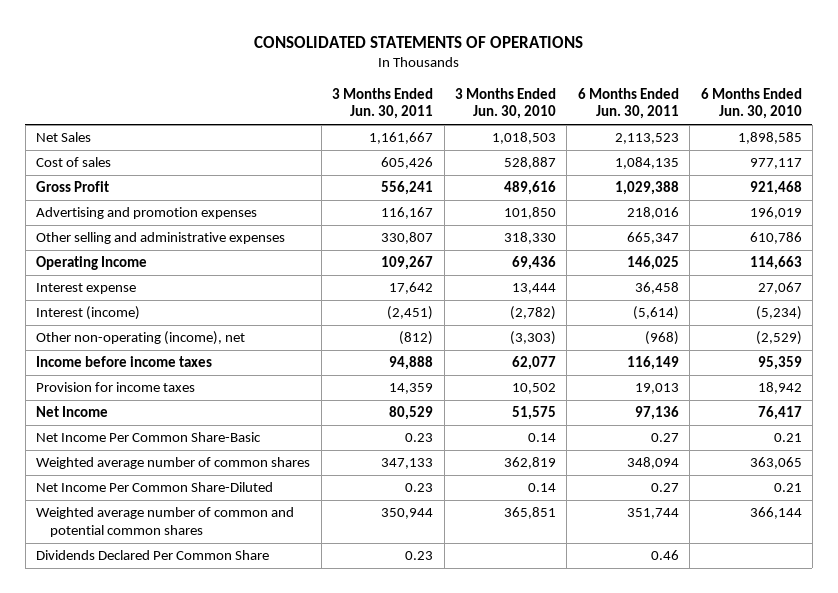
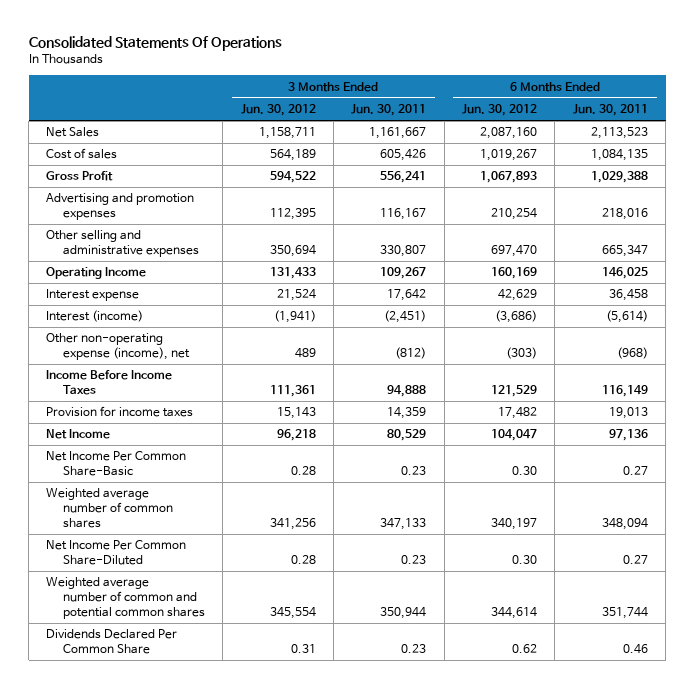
- CONSOLIDATED STATEMENTS OF OPERATIONS
+ Consolidated Statements Of Operations
- | 3 Months Ended Jun. 30, 2011 | 3 Months Ended Jun. 30, 2010 | 6 Months Ended Jun. 30, 2011 | 6 Months Ended Jun. 30, 2010
+ | 3 Months Ended Jun. 30, 2012 | 3 Months Ended Jun. 30, 2011 | 6 Months Ended Jun. 30, 2012 | 6 Months Ended Jun. 30, 2011
- Other non-operating (income), net | (812) | (3,303) | (968) | (2,529)
- Income before income taxes | 94,888 | 62,077 | 116,149 | 95,359
+ Other non-operating expense (income), net | 489 | (812) | (303) | (968)
+ Income Before Income Taxes | 111,361 | 94,888 | 121,529 | 116,149

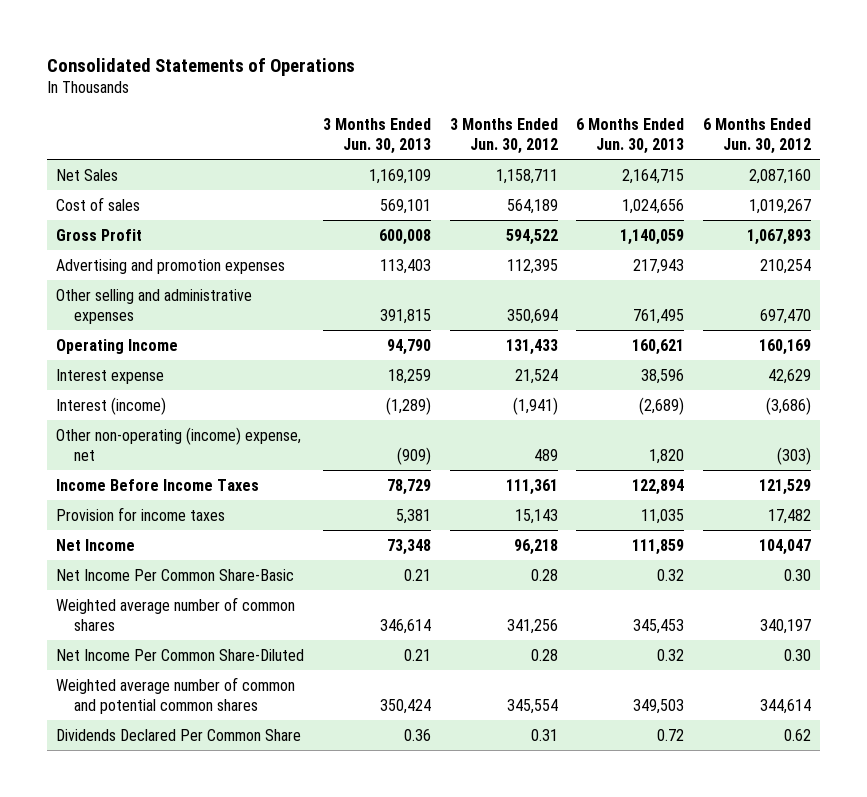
- Consolidated Statements Of Operations
+ Consolidated Statements of Operations
- | 3 Months Ended Jun. 30, 2012 | 3 Months Ended Jun. 30, 2011 | 6 Months Ended Jun. 30, 2012 | 6 Months Ended Jun. 30, 2011
+ | 3 Months Ended Jun. 30, 2013 | 3 Months Ended Jun. 30, 2012 | 6 Months Ended Jun. 30, 2013 | 6 Months Ended Jun. 30, 2012
- Other non-operating expense (income), net | 489 | (812) | (303) | (968)
+ Other non-operating (income) expense, net | (909) | 489 | 1,820 | (303)

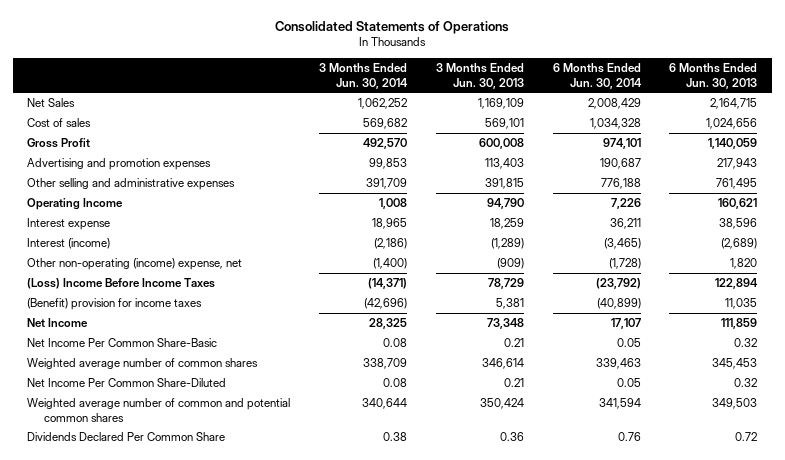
- | 3 Months Ended Jun. 30, 2013 | 3 Months Ended Jun. 30, 2012 | 6 Months Ended Jun. 30, 2013 | 6 Months Ended Jun. 30, 2012
+ | 3 Months Ended Jun. 30, 2014 | 3 Months Ended Jun. 30, 2013 | 6 Months Ended Jun. 30, 2014 | 6 Months Ended Jun. 30, 2013
- Income Before Income Taxes | 78,729 | 111,361 | 122,894 | 121,529
- Provision for income taxes | 5,381 | 15,143 | 11,035 | 17,482
+ (Loss) Income Before Income Taxes | (14,371) | 78,729 | (23,792) | 122,894
+ (Benefit) provision for income taxes | (42,696) | 5,381 | (40,899) | 11,035

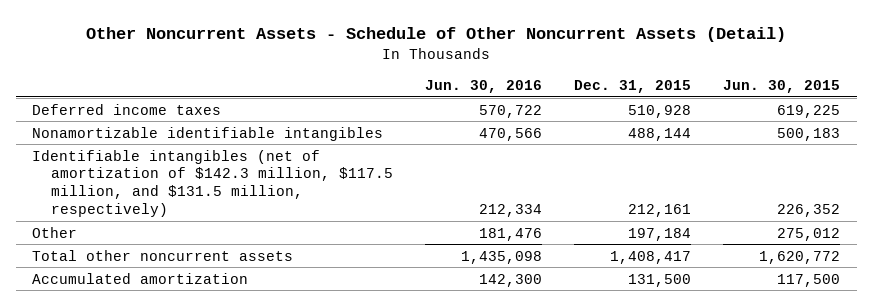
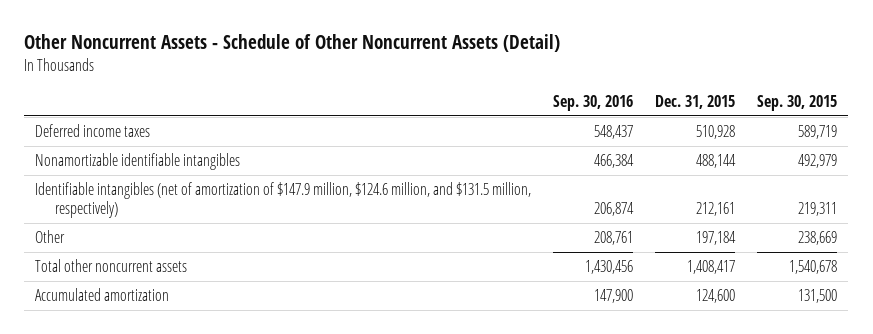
- | Jun. 30, 2016 | Dec. 31, 2015 | Jun. 30, 2015
+ | Sep. 30, 2016 | Dec. 31, 2015 | Sep. 30, 2015
- Identifiable intangibles (net of amortization of $142.3 million, $117.5 million, and $131.5 million, respectively) | 212,334 | 212,161 | 226,352
+ Identifiable intangibles (net of amortization of $147.9 million, $124.6 million, and $131.5 million, respectively) | 206,874 | 212,161 | 219,311
- Accumulated amortization | 142,300 | 131,500 | 117,500
+ Accumulated amortization | 147,900 | 124,600 | 131,500

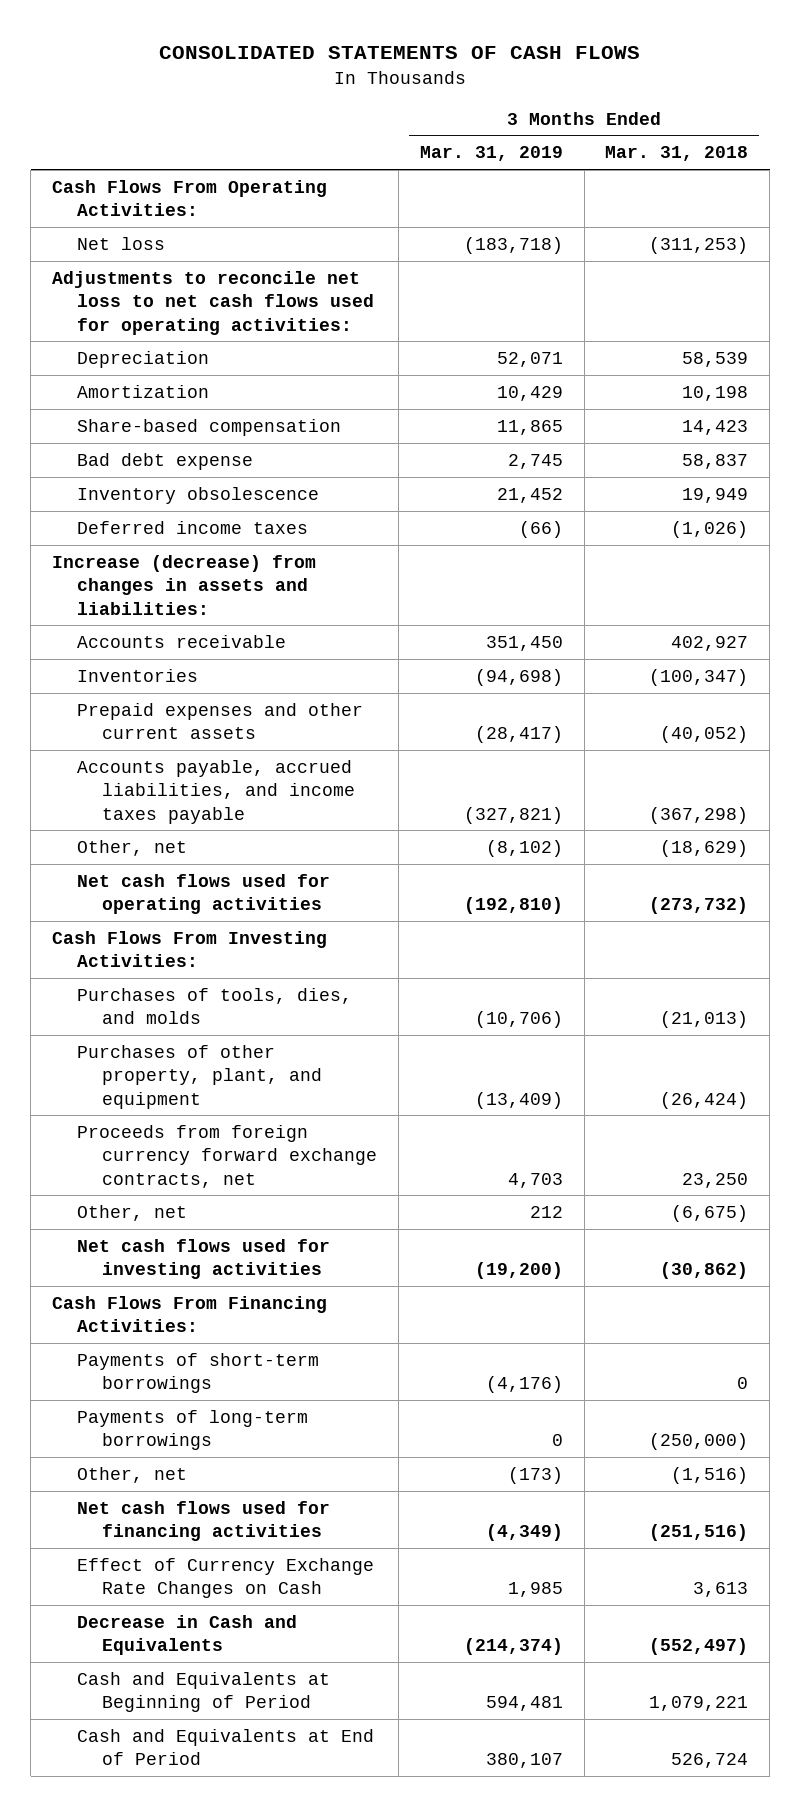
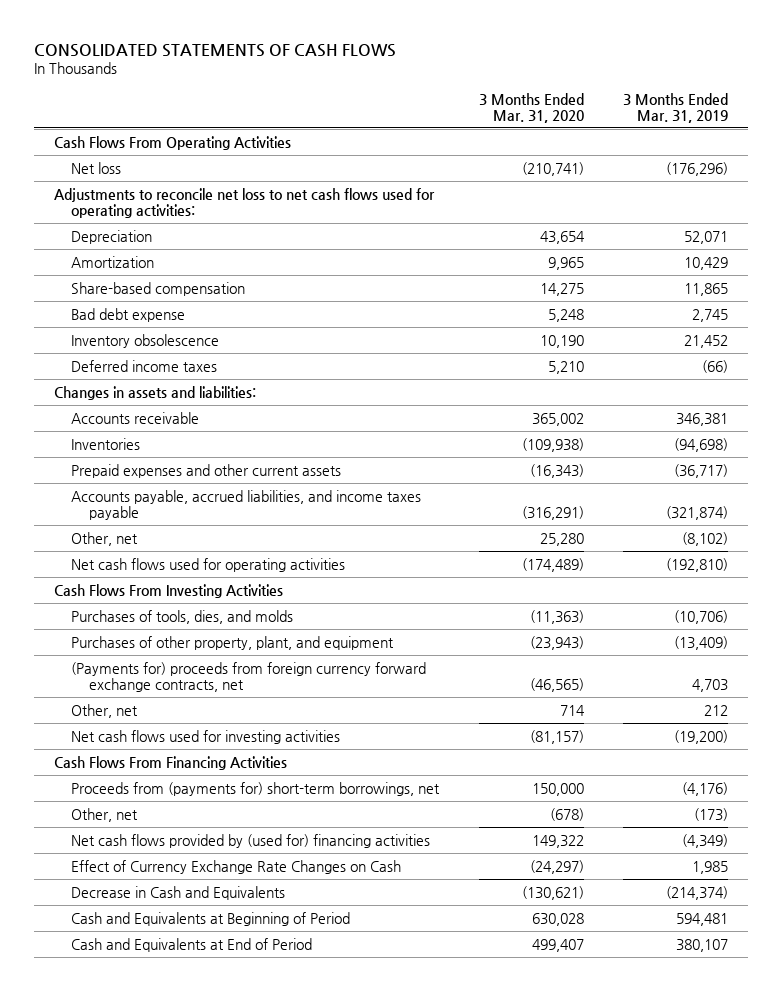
- | 3 Months Ended Mar. 31, 2019 | 3 Months Ended Mar. 31, 2018
+ | 3 Months Ended Mar. 31, 2020 | 3 Months Ended Mar. 31, 2019
- Cash Flows From Operating Activities:
- Net loss | (183,718) | (311,253)
+ Cash Flows From Operating Activities
+ Net loss | (210,741) | (176,296)
- Increase (decrease) from changes in assets and liabilities:
- Accounts receivable | 351,450 | 402,927
+ Changes in assets and liabilities:
+ Accounts receivable | 365,002 | 346,381
- Prepaid expenses and other current assets | (28,417) | (40,052)
- Accounts payable, accrued liabilities, and income taxes payable | (327,821) | (367,298)
+ Prepaid expenses and other current assets | (16,343) | (36,717)
+ Accounts payable, accrued liabilities, and income taxes payable | (316,291) | (321,874)
- Cash Flows From Investing Activities:
+ Cash Flows From Investing Activities
- Proceeds from foreign currency forward exchange contracts, net | 4,703 | 23,250
+ (Payments for) proceeds from foreign currency forward exchange contracts, net | (46,565) | 4,703
- Cash Flows From Financing Activities:
- Payments of short-term borrowings | (4,176) | 0
- Payments of long-term borrowings | 0 | (250,000)
+ Cash Flows From Financing Activities
+ Proceeds from (payments for) short-term borrowings, net | 150,000 | (4,176)
- Net cash flows used for financing activities | (4,349) | (251,516)
+ Net cash flows provided by (used for) financing activities | 149,322 | (4,349)

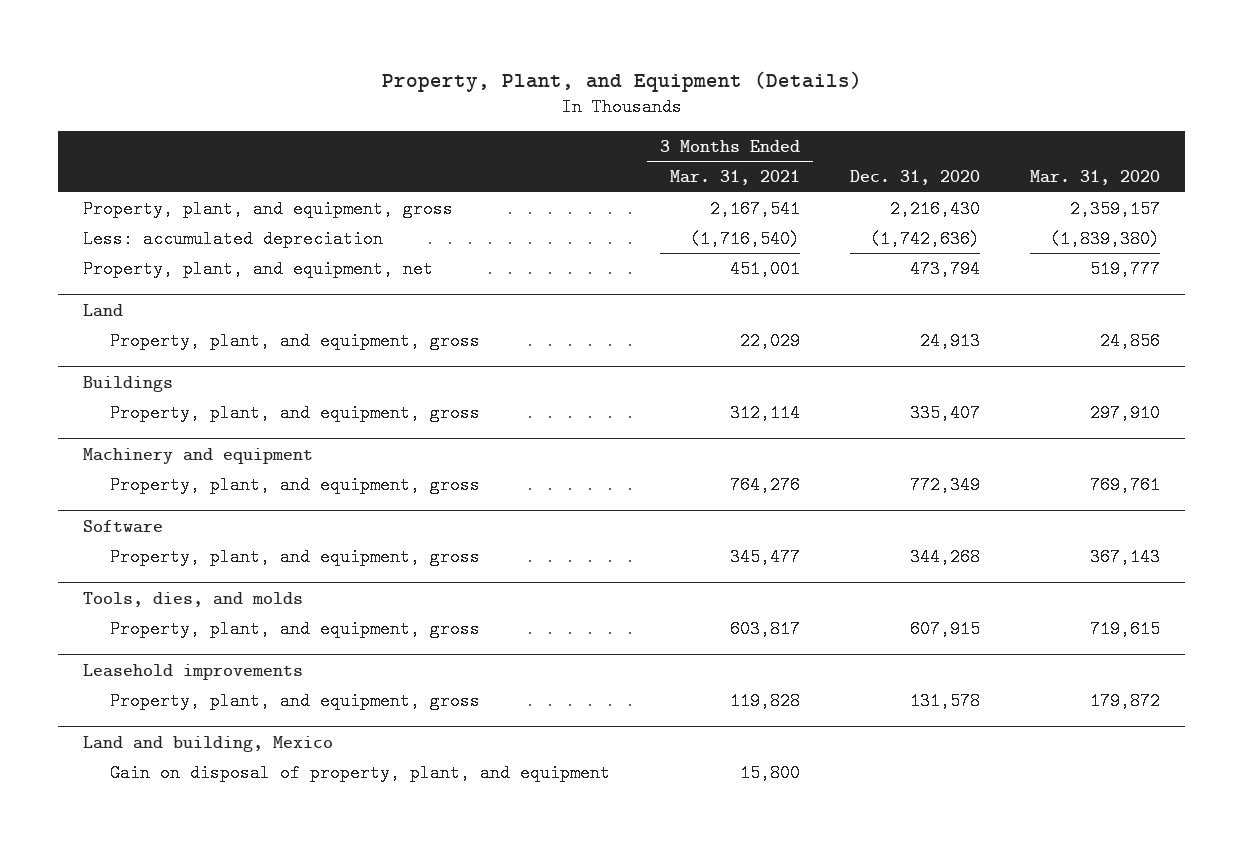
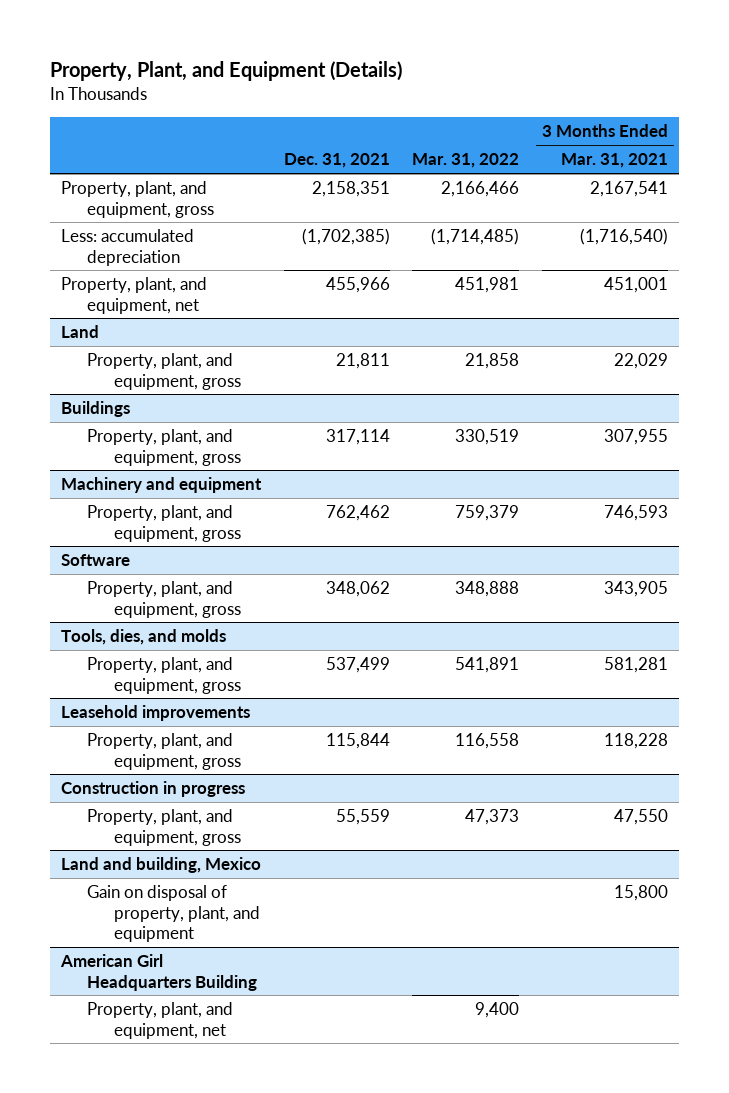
- | 3 Months Ended Mar. 31, 2021 | Dec. 31, 2020 | Mar. 31, 2020
+ | Dec. 31, 2021 | Mar. 31, 2022 | 3 Months Ended Mar. 31, 2021
@ Buildings
- Property, plant, and equipment, gross | 312,114 | 335,407 | 297,910
+ Property, plant, and equipment, gross | 317,114 | 330,519 | 307,955
@ Machinery and equipment
- Property, plant, and equipment, gross | 764,276 | 772,349 | 769,761
+ Property, plant, and equipment, gross | 762,462 | 759,379 | 746,593
@ Software
- Property, plant, and equipment, gross | 345,477 | 344,268 | 367,143
+ Property, plant, and equipment, gross | 348,062 | 348,888 | 343,905
@ Tools, dies, and molds
- Property, plant, and equipment, gross | 603,817 | 607,915 | 719,615
+ Property, plant, and equipment, gross | 537,499 | 541,891 | 581,281
@ Leasehold improvements
- Property, plant, and equipment, gross | 119,828 | 131,578 | 179,872
+ Property, plant, and equipment, gross | 115,844 | 116,558 | 118,228
+ Construction in progress
+ Property, plant, and equipment, gross | 55,559 | 47,373 | 47,550
+ American Girl Headquarters Building
+ Property, plant, and equipment, net | | 9,400 |

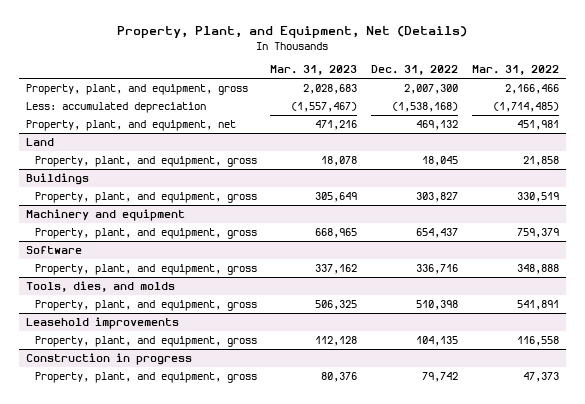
- Property, Plant, and Equipment (Details)
+ Property, Plant, and Equipment, Net (Details)
- | Dec. 31, 2021 | Mar. 31, 2022 | 3 Months Ended Mar. 31, 2021
+ | Mar. 31, 2023 | Dec. 31, 2022 | Mar. 31, 2022
- Land and building, Mexico
- Gain on disposal of property, plant, and equipment | | | 15,800
- American Girl Headquarters Building
- Property, plant, and equipment, net | | 9,400 |

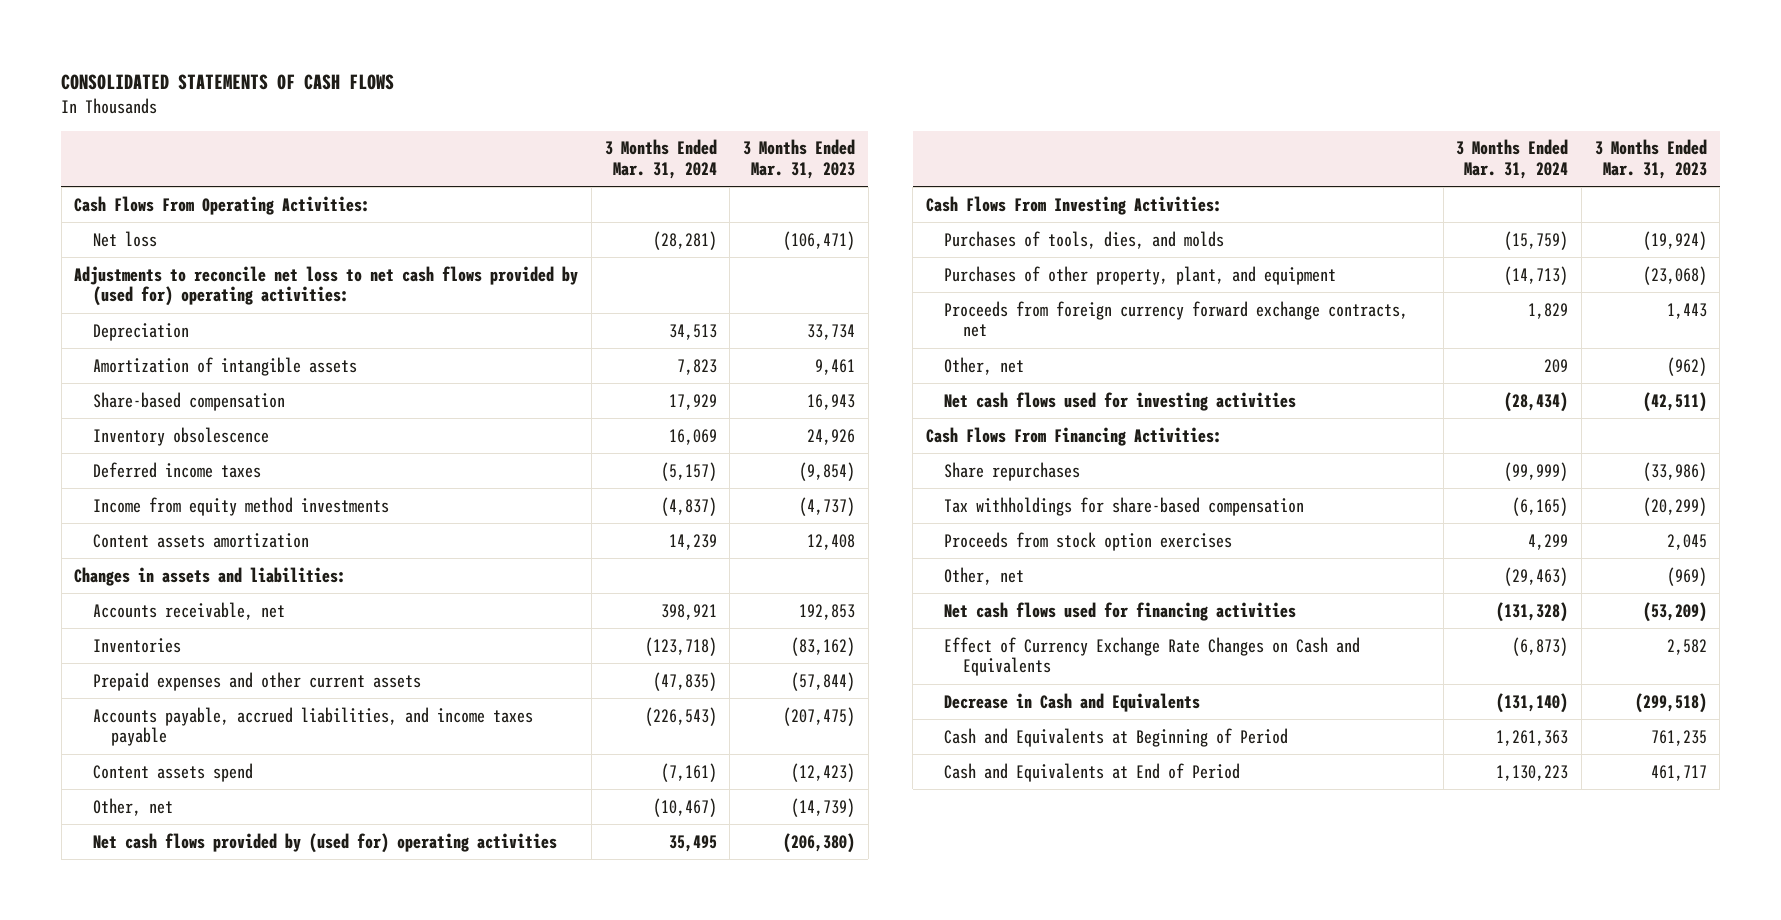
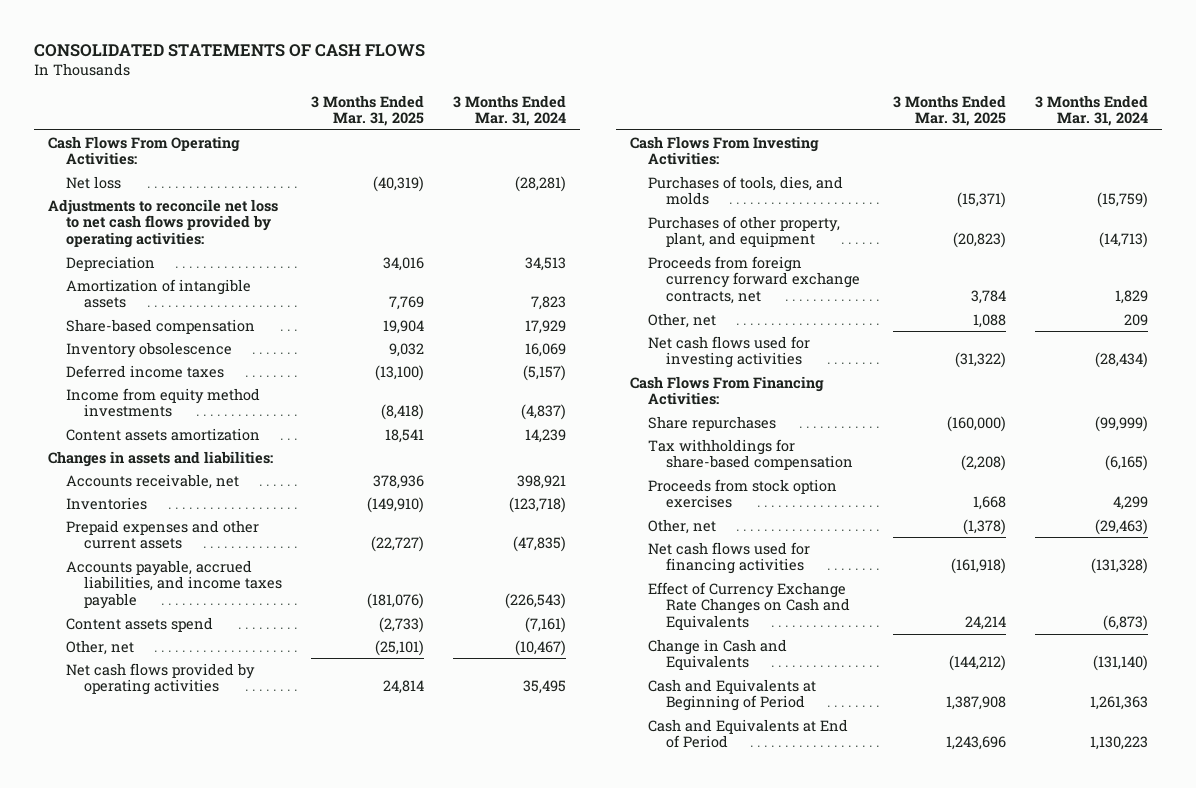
- | 3 Months Ended Mar. 31, 2024 | 3 Months Ended Mar. 31, 2023
+ | 3 Months Ended Mar. 31, 2025 | 3 Months Ended Mar. 31, 2024
- Adjustments to reconcile net loss to net cash flows provided by (used for) operating activities:
+ Adjustments to reconcile net loss to net cash flows provided by operating activities:
- Net cash flows provided by (used for) operating activities | 35,495 | (206,380)
+ Net cash flows provided by operating activities | 24,814 | 35,495
- Decrease in Cash and Equivalents | (131,140) | (299,518)
+ Change in Cash and Equivalents | (144,212) | (131,140)

